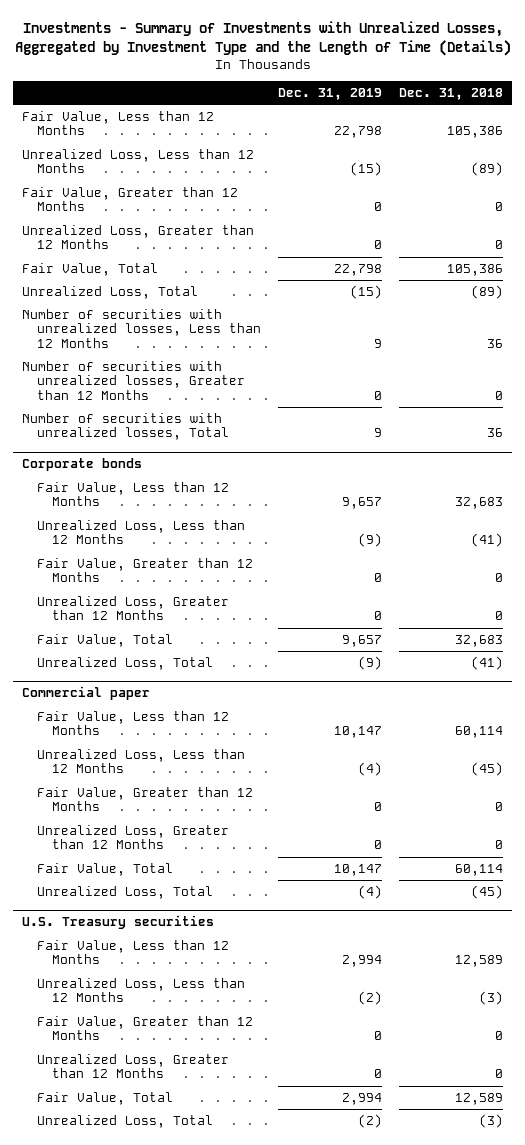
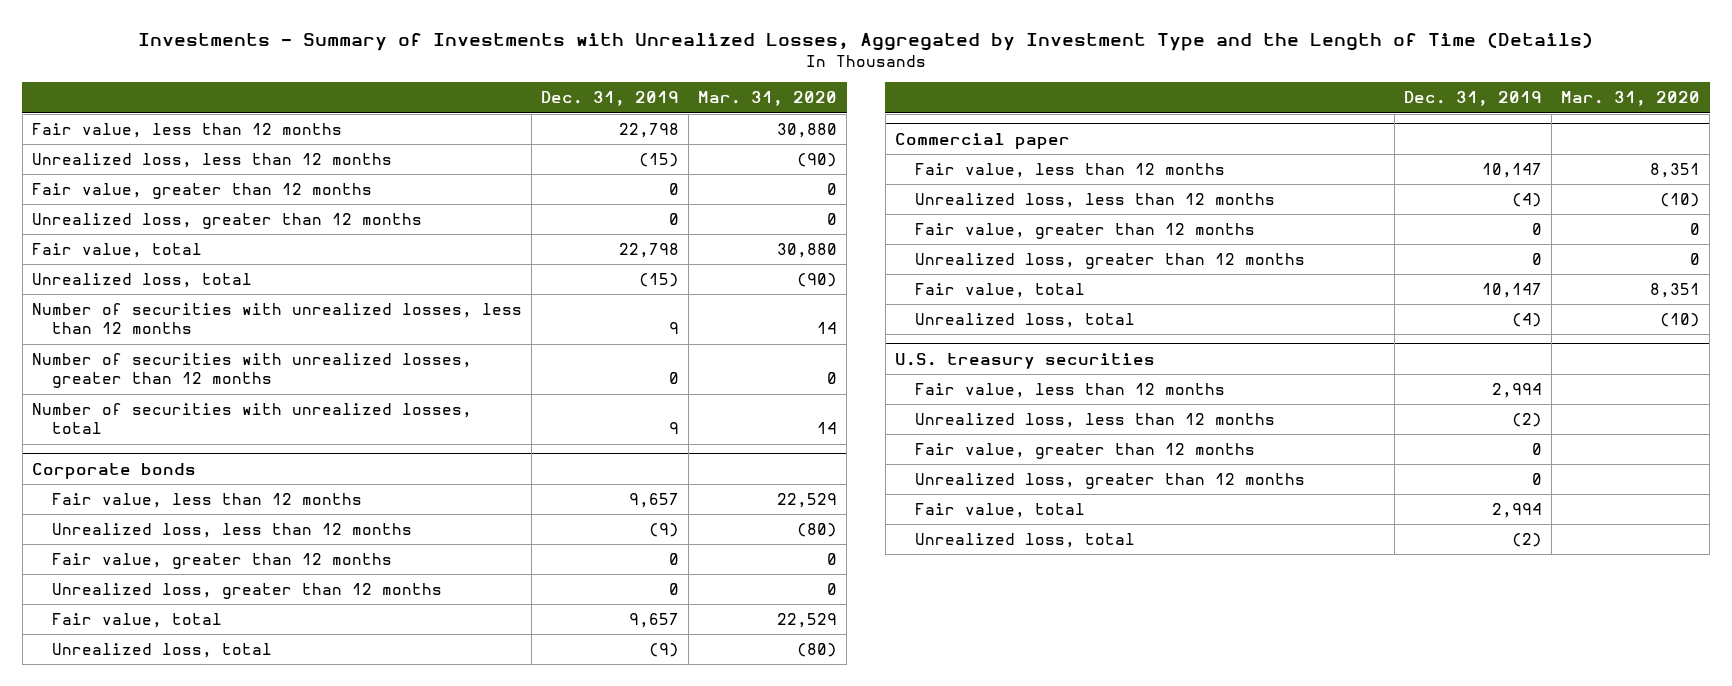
- | Dec. 31, 2019 | Dec. 31, 2018
+ | Dec. 31, 2019 | Mar. 31, 2020
- Fair Value, Less than 12 Months | 22,798 | 105,386
- Unrealized Loss, Less than 12 Months | (15) | (89)
- Fair Value, Greater than 12 Months | 0 | 0
- Unrealized Loss, Greater than 12 Months | 0 | 0
- Fair Value, Total | 22,798 | 105,386
- Unrealized Loss, Total | (15) | (89)
- Number of securities with unrealized losses, Less than 12 Months | 9 | 36
- Number of securities with unrealized losses, Greater than 12 Months | 0 | 0
- Number of securities with unrealized losses, Total | 9 | 36
+ Fair value, less than 12 months | 22,798 | 30,880
+ Unrealized loss, less than 12 months | (15) | (90)
+ Fair value, greater than 12 months | 0 | 0
+ Unrealized loss, greater than 12 months | 0 | 0
+ Fair value, total | 22,798 | 30,880
+ Unrealized loss, total | (15) | (90)
+ Number of securities with unrealized losses, less than 12 months | 9 | 14
+ Number of securities with unrealized losses, greater than 12 months | 0 | 0
+ Number of securities with unrealized losses, total | 9 | 14
@ Corporate bonds
- Fair Value, Less than 12 Months | 9,657 | 32,683
- Unrealized Loss, Less than 12 Months | (9) | (41)
- Fair Value, Greater than 12 Months | 0 | 0
- Unrealized Loss, Greater than 12 Months | 0 | 0
- Fair Value, Total | 9,657 | 32,683
- Unrealized Loss, Total | (9) | (41)
+ Fair value, less than 12 months | 9,657 | 22,529
+ Unrealized loss, less than 12 months | (9) | (80)
+ Fair value, greater than 12 months | 0 | 0
+ Unrealized loss, greater than 12 months | 0 | 0
+ Fair value, total | 9,657 | 22,529
+ Unrealized loss, total | (9) | (80)
@ Commercial paper
- Fair Value, Less than 12 Months | 10,147 | 60,114
- Unrealized Loss, Less than 12 Months | (4) | (45)
- Fair Value, Greater than 12 Months | 0 | 0
- Unrealized Loss, Greater than 12 Months | 0 | 0
- Fair Value, Total | 10,147 | 60,114
- Unrealized Loss, Total | (4) | (45)
- U.S. Treasury securities
- Fair Value, Less than 12 Months | 2,994 | 12,589
- Unrealized Loss, Less than 12 Months | (2) | (3)
- Fair Value, Greater than 12 Months | 0 | 0
- Unrealized Loss, Greater than 12 Months | 0 | 0
- Fair Value, Total | 2,994 | 12,589
- Unrealized Loss, Total | (2) | (3)
@ Commercial paper
+ Fair value, less than 12 months | 10,147 | 8,351
+ Unrealized loss, less than 12 months | (4) | (10)
+ Fair value, greater than 12 months | 0 | 0
+ Unrealized loss, greater than 12 months | 0 | 0
+ Fair value, total | 10,147 | 8,351
+ Unrealized loss, total | (4) | (10)
+ U.S. treasury securities
+ Fair value, less than 12 months | 2,994 |
+ Unrealized loss, less than 12 months | (2) |
+ Fair value, greater than 12 months | 0 |
+ Unrealized loss, greater than 12 months | 0 |
+ Fair value, total | 2,994 |
+ Unrealized loss, total | (2) |

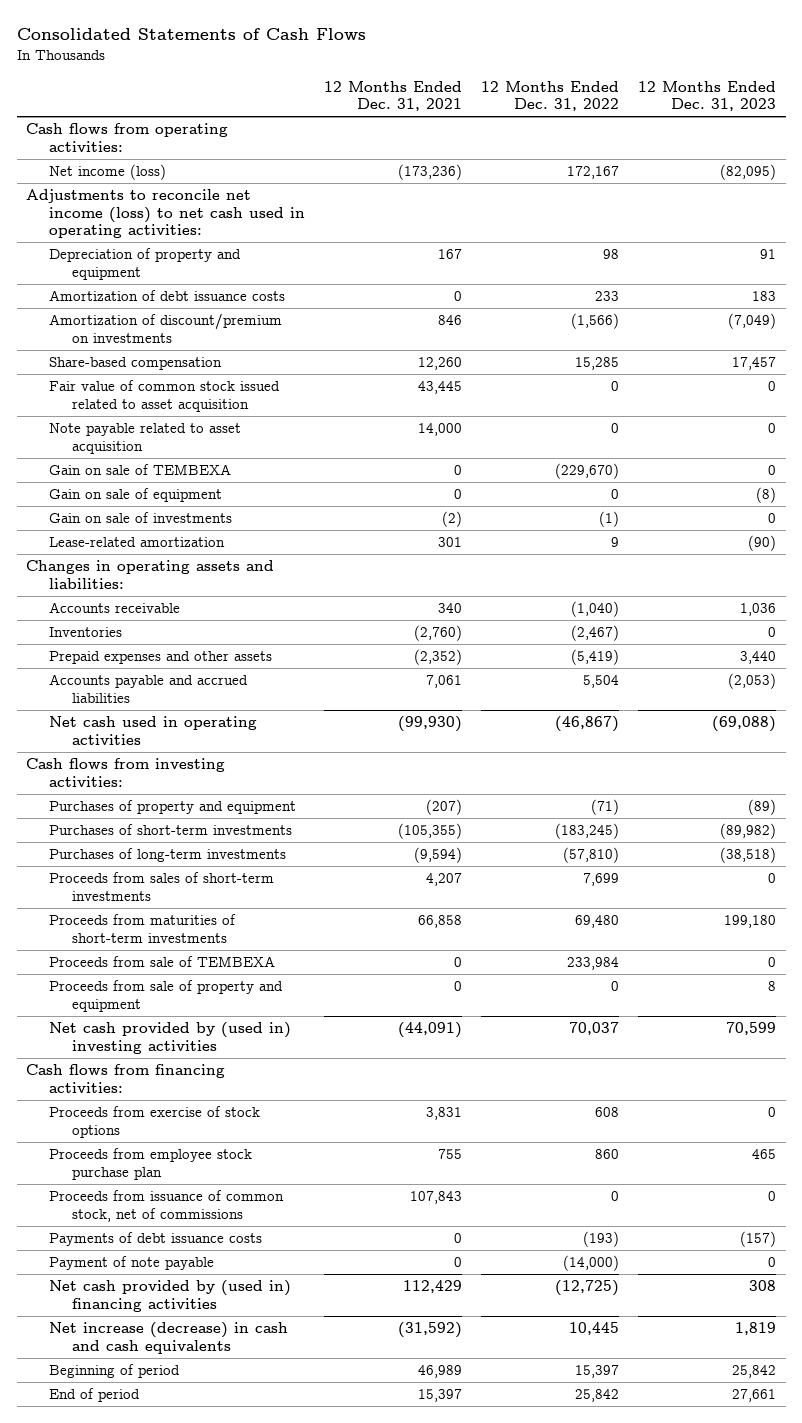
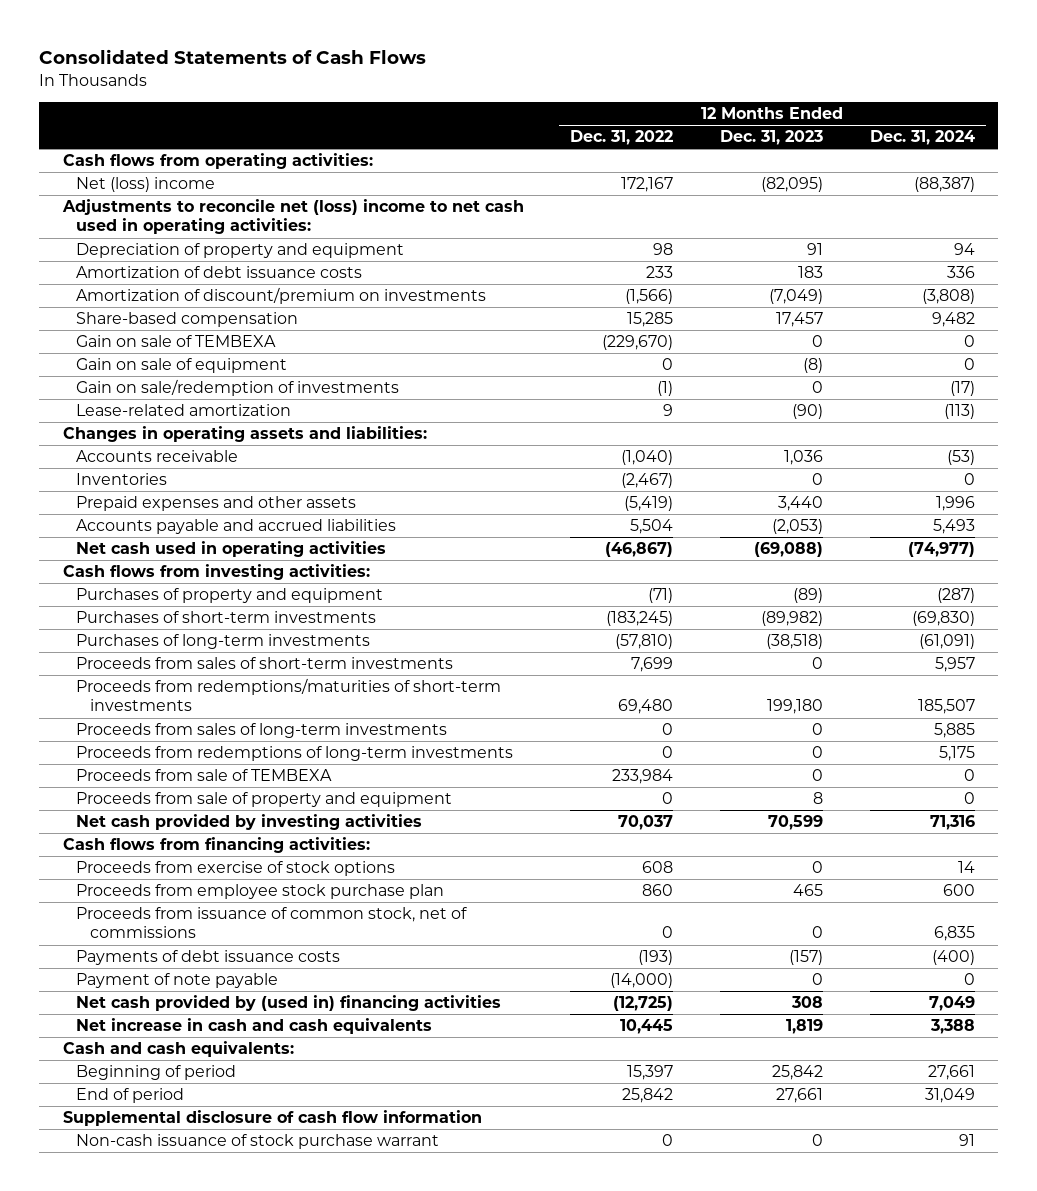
- | 12 Months Ended Dec. 31, 2021 | 12 Months Ended Dec. 31, 2022 | 12 Months Ended Dec. 31, 2023
+ | 12 Months Ended Dec. 31, 2022 | 12 Months Ended Dec. 31, 2023 | 12 Months Ended Dec. 31, 2024
- Net income (loss) | (173,236) | 172,167 | (82,095)
- Adjustments to reconcile net income (loss) to net cash used in operating activities:
+ Net (loss) income | 172,167 | (82,095) | (88,387)
+ Adjustments to reconcile net (loss) income to net cash used in operating activities:
- Fair value of common stock issued related to asset acquisition | 43,445 | 0 | 0
- Note payable related to asset acquisition | 14,000 | 0 | 0
- Gain on sale of investments | (2) | (1) | 0
+ Gain on sale/redemption of investments | (1) | 0 | (17)
- Proceeds from maturities of short-term investments | 66,858 | 69,480 | 199,180
+ Proceeds from redemptions/maturities of short-term investments | 69,480 | 199,180 | 185,507
+ Proceeds from sales of long-term investments | 0 | 0 | 5,885
+ Proceeds from redemptions of long-term investments | 0 | 0 | 5,175
- Net cash provided by (used in) investing activities | (44,091) | 70,037 | 70,599
+ Net cash provided by investing activities | 70,037 | 70,599 | 71,316
- Net increase (decrease) in cash and cash equivalents | (31,592) | 10,445 | 1,819
+ Net increase in cash and cash equivalents | 10,445 | 1,819 | 3,388
+ Cash and cash equivalents:
+ Supplemental disclosure of cash flow information
+ Non-cash issuance of stock purchase warrant | 0 | 0 | 91

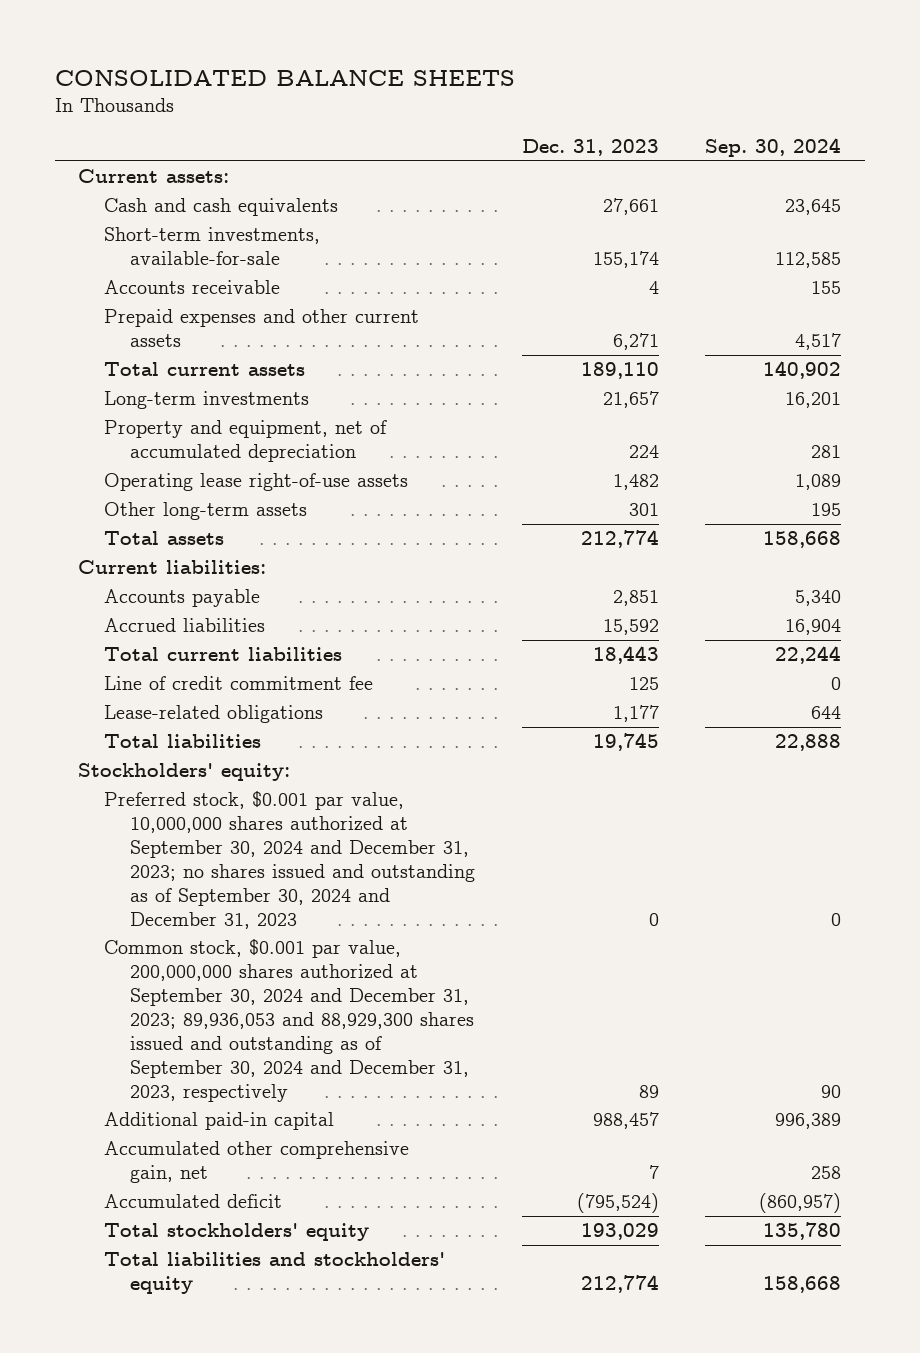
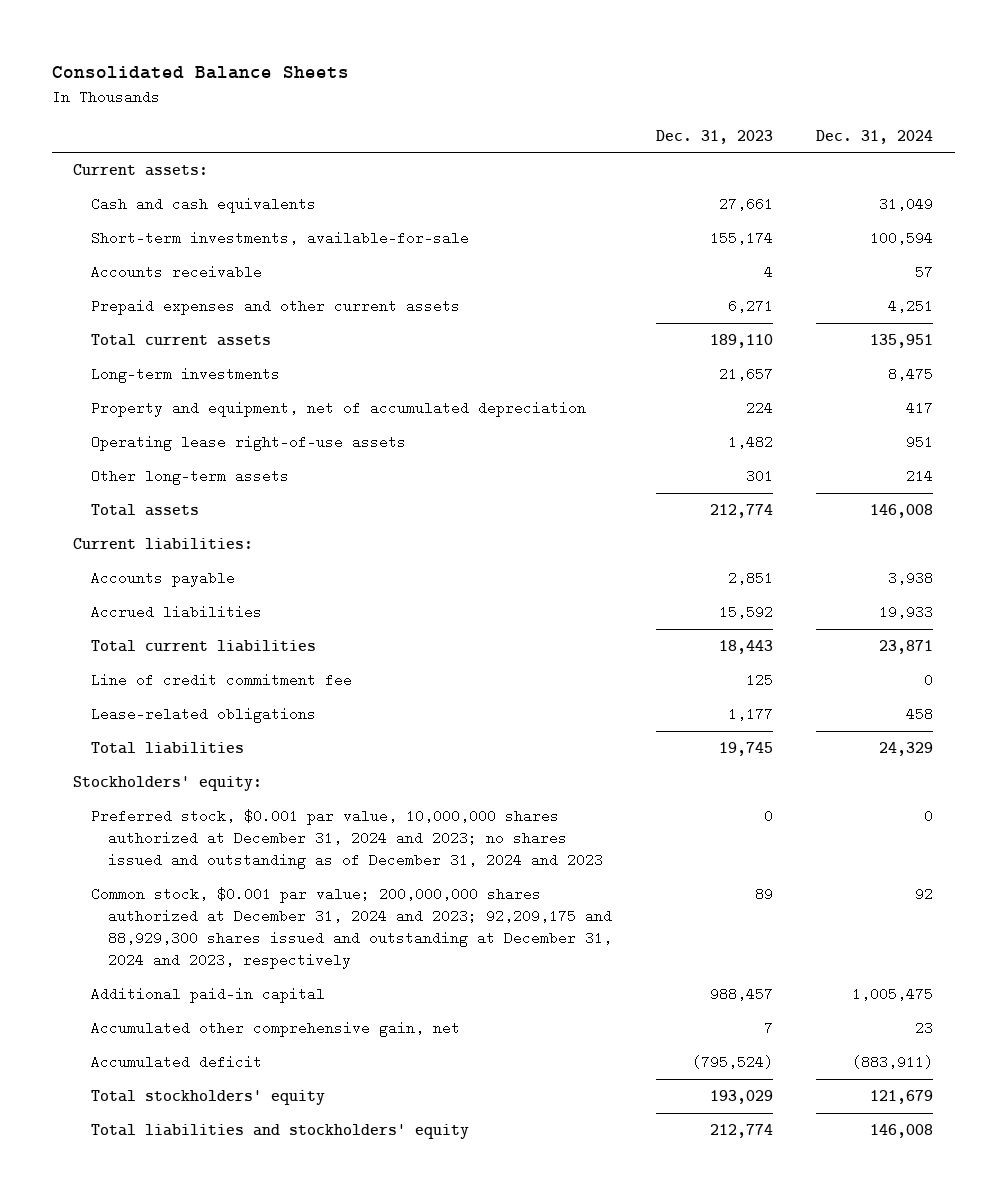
- CONSOLIDATED BALANCE SHEETS
+ Consolidated Balance Sheets
- | Dec. 31, 2023 | Sep. 30, 2024
+ | Dec. 31, 2023 | Dec. 31, 2024
- Preferred stock, $0.001 par value, 10,000,000 shares authorized at September 30, 2024 and December 31, 2023; no shares issued and outstanding as of September 30, 2024 and December 31, 2023 | 0 | 0
- Common stock, $0.001 par value, 200,000,000 shares authorized at September 30, 2024 and December 31, 2023; 89,936,053 and 88,929,300 shares issued and outstanding as of September 30, 2024 and December 31, 2023, respectively | 89 | 90
+ Preferred stock, $0.001 par value, 10,000,000 shares authorized at December 31, 2024 and 2023; no shares issued and outstanding as of December 31, 2024 and 2023 | 0 | 0
+ Common stock, $0.001 par value; 200,000,000 shares authorized at December 31, 2024 and 2023; 92,209,175 and 88,929,300 shares issued and outstanding at December 31, 2024 and 2023, respectively | 89 | 92

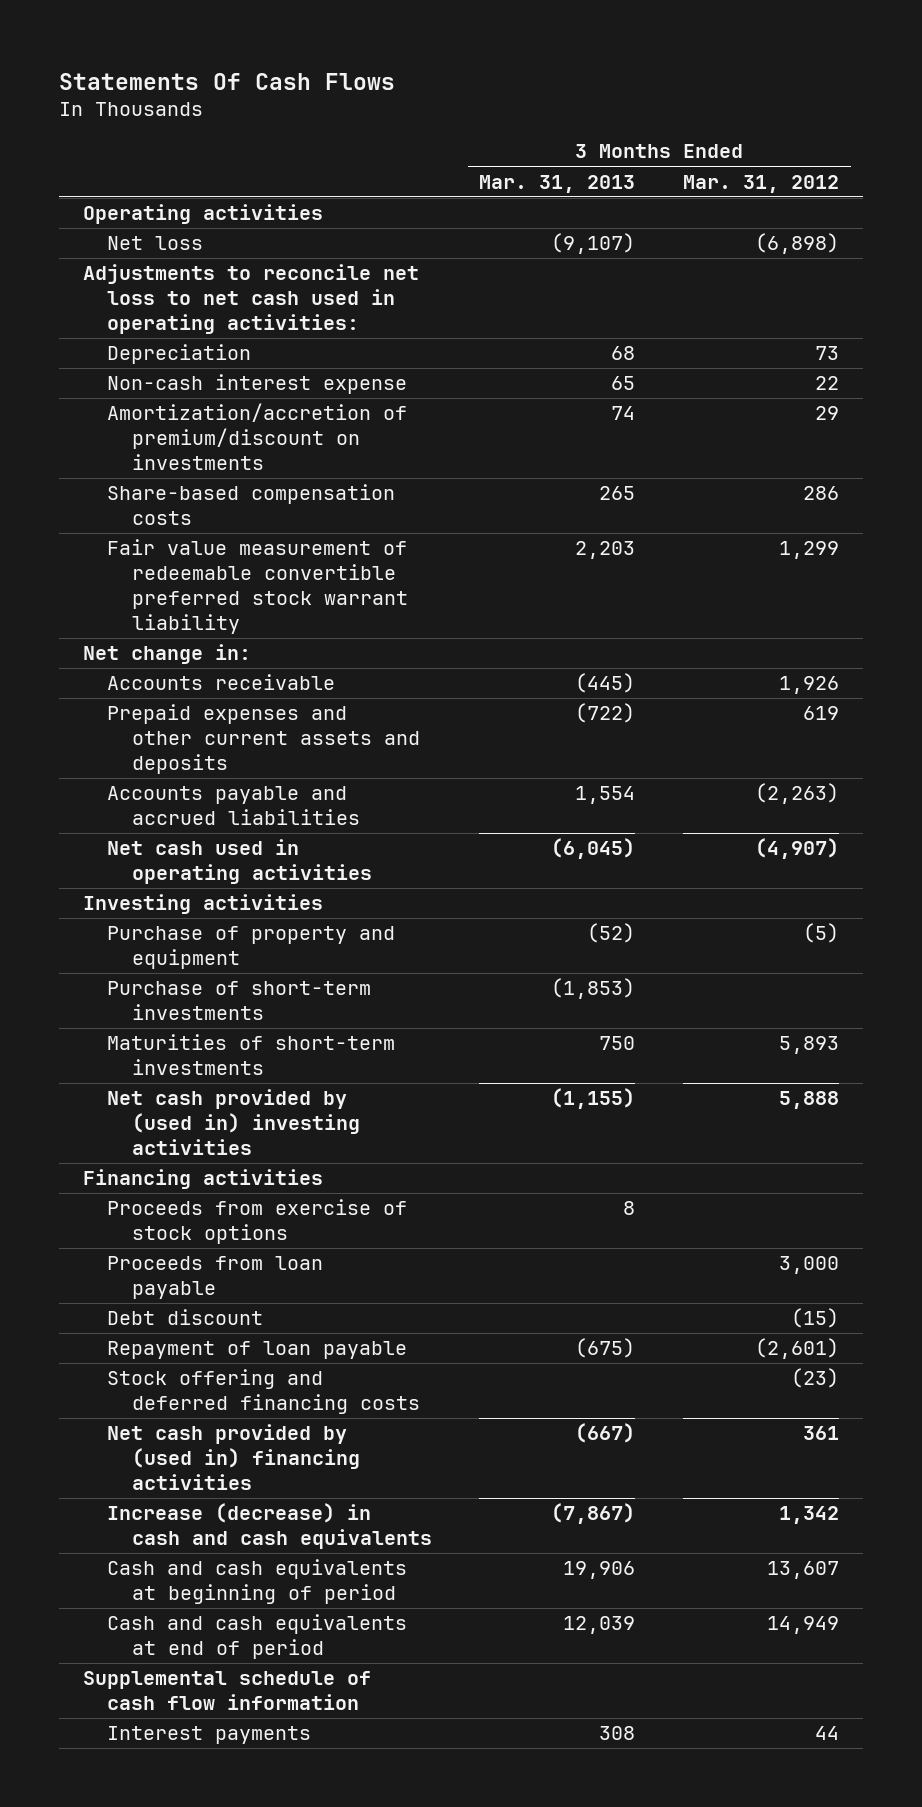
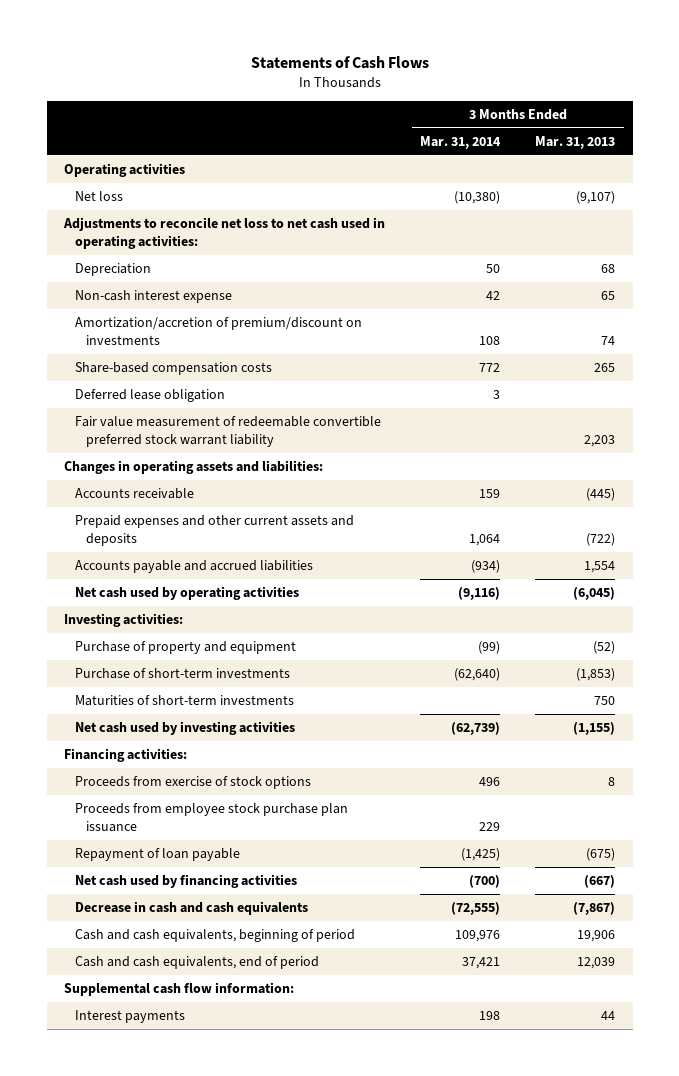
- Statements Of Cash Flows
+ Statements of Cash Flows
- | 3 Months Ended Mar. 31, 2013 | 3 Months Ended Mar. 31, 2012
+ | 3 Months Ended Mar. 31, 2014 | 3 Months Ended Mar. 31, 2013
+ Deferred lease obligation | 3 |
- Net change in:
+ Changes in operating assets and liabilities:
- Net cash used in operating activities | (6,045) | (4,907)
- Investing activities
+ Net cash used by operating activities | (9,116) | (6,045)
+ Investing activities:
- Net cash provided by (used in) investing activities | (1,155) | 5,888
- Financing activities
+ Net cash used by investing activities | (62,739) | (1,155)
+ Financing activities:
- Proceeds from loan payable | | 3,000
- Debt discount | | (15)
+ Proceeds from employee stock purchase plan issuance | 229 |
- Stock offering and deferred financing costs | | (23)
- Net cash provided by (used in) financing activities | (667) | 361
- Increase (decrease) in cash and cash equivalents | (7,867) | 1,342
- Cash and cash equivalents at beginning of period | 19,906 | 13,607
- Cash and cash equivalents at end of period | 12,039 | 14,949
- Supplemental schedule of cash flow information
- Interest payments | 308 | 44
+ Net cash used by financing activities | (700) | (667)
+ Decrease in cash and cash equivalents | (72,555) | (7,867)
+ Cash and cash equivalents, beginning of period | 109,976 | 19,906
+ Cash and cash equivalents, end of period | 37,421 | 12,039
+ Supplemental cash flow information:
+ Interest payments | 198 | 44

